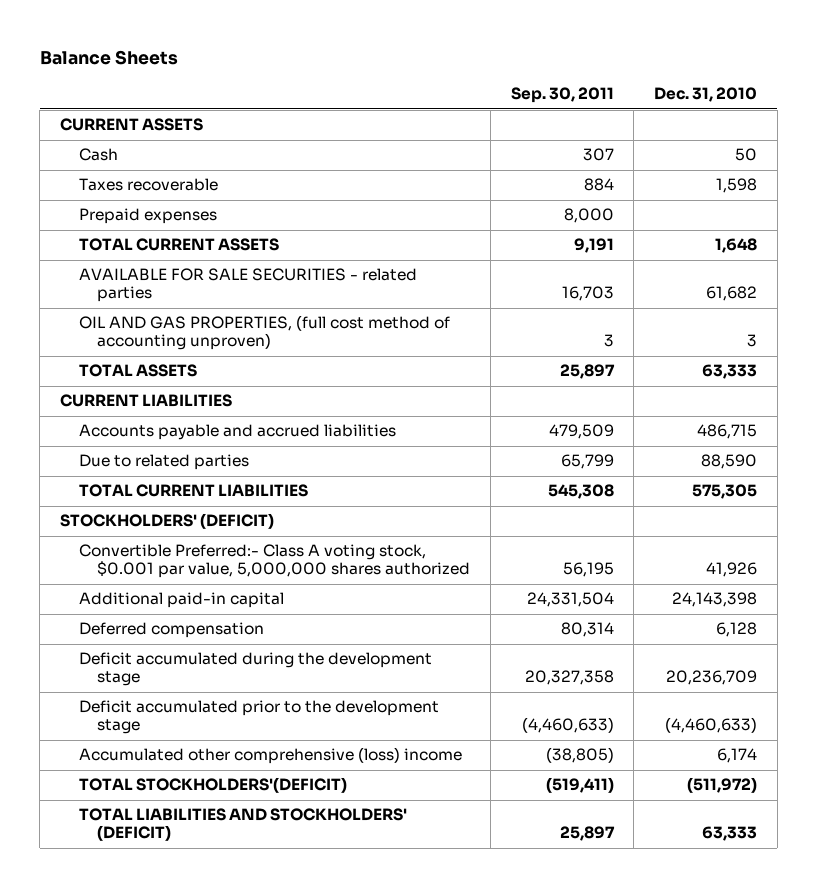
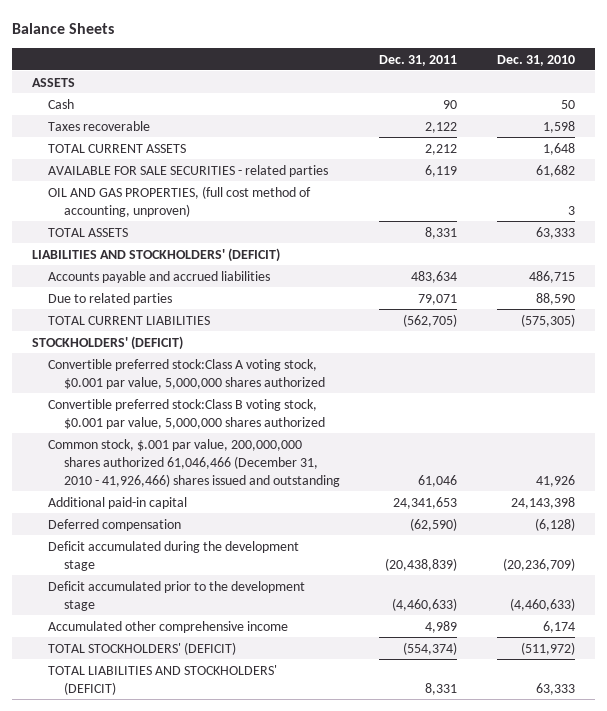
- | Sep. 30, 2011 | Dec. 31, 2010
+ | Dec. 31, 2011 | Dec. 31, 2010
- CURRENT ASSETS
+ ASSETS
- Prepaid expenses | 8,000 |
- OIL AND GAS PROPERTIES, (full cost method of accounting unproven) | 3 | 3
+ OIL AND GAS PROPERTIES, (full cost method of accounting, unproven) | | 3
- CURRENT LIABILITIES
+ LIABILITIES AND STOCKHOLDERS' (DEFICIT)
- TOTAL CURRENT LIABILITIES | 545,308 | 575,305
+ TOTAL CURRENT LIABILITIES | (562,705) | (575,305)
- Convertible Preferred:- Class A voting stock, $0.001 par value, 5,000,000 shares authorized | 56,195 | 41,926
+ Convertible preferred stock:Class A voting stock, $0.001 par value, 5,000,000 shares authorized
+ Convertible preferred stock:Class B voting stock, $0.001 par value, 5,000,000 shares authorized
+ Common stock, $.001 par value, 200,000,000 shares authorized 61,046,466 (December 31, 2010 - 41,926,466) shares issued and outstanding | 61,046 | 41,926
- Deferred compensation | 80,314 | 6,128
- Deficit accumulated during the development stage | 20,327,358 | 20,236,709
+ Deferred compensation | (62,590) | (6,128)
+ Deficit accumulated during the development stage | (20,438,839) | (20,236,709)
- Accumulated other comprehensive (loss) income | (38,805) | 6,174
- TOTAL STOCKHOLDERS'(DEFICIT) | (519,411) | (511,972)
+ Accumulated other comprehensive income | 4,989 | 6,174
+ TOTAL STOCKHOLDERS' (DEFICIT) | (554,374) | (511,972)

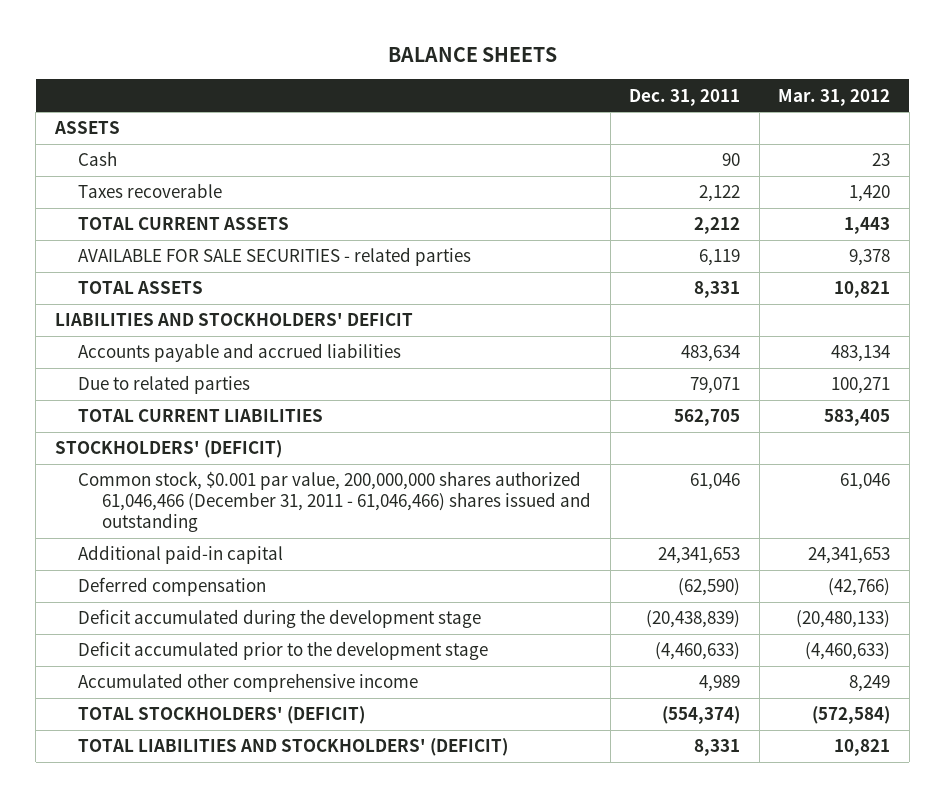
- Balance Sheets
+ BALANCE SHEETS
- | Dec. 31, 2011 | Dec. 31, 2010
+ | Dec. 31, 2011 | Mar. 31, 2012
- OIL AND GAS PROPERTIES, (full cost method of accounting, unproven) | | 3
- LIABILITIES AND STOCKHOLDERS' (DEFICIT)
+ LIABILITIES AND STOCKHOLDERS' DEFICIT
- TOTAL CURRENT LIABILITIES | (562,705) | (575,305)
+ TOTAL CURRENT LIABILITIES | 562,705 | 583,405
- Convertible preferred stock:Class A voting stock, $0.001 par value, 5,000,000 shares authorized
- Convertible preferred stock:Class B voting stock, $0.001 par value, 5,000,000 shares authorized
- Common stock, $.001 par value, 200,000,000 shares authorized 61,046,466 (December 31, 2010 - 41,926,466) shares issued and outstanding | 61,046 | 41,926
+ Common stock, $0.001 par value, 200,000,000 shares authorized 61,046,466 (December 31, 2011 - 61,046,466) shares issued and outstanding | 61,046 | 61,046

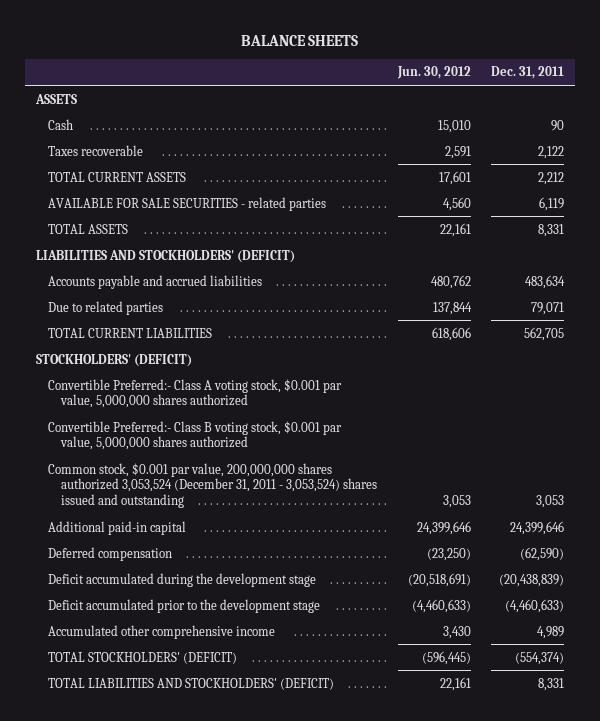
- | Dec. 31, 2011 | Mar. 31, 2012
+ | Jun. 30, 2012 | Dec. 31, 2011
- LIABILITIES AND STOCKHOLDERS' DEFICIT
+ LIABILITIES AND STOCKHOLDERS' (DEFICIT)
- Common stock, $0.001 par value, 200,000,000 shares authorized 61,046,466 (December 31, 2011 - 61,046,466) shares issued and outstanding | 61,046 | 61,046
- Additional paid-in capital | 24,341,653 | 24,341,653
+ Convertible Preferred:- Class A voting stock, $0.001 par value, 5,000,000 shares authorized
+ Convertible Preferred:- Class B voting stock, $0.001 par value, 5,000,000 shares authorized
+ Common stock, $0.001 par value, 200,000,000 shares authorized 3,053,524 (December 31, 2011 - 3,053,524) shares issued and outstanding | 3,053 | 3,053
+ Additional paid-in capital | 24,399,646 | 24,399,646

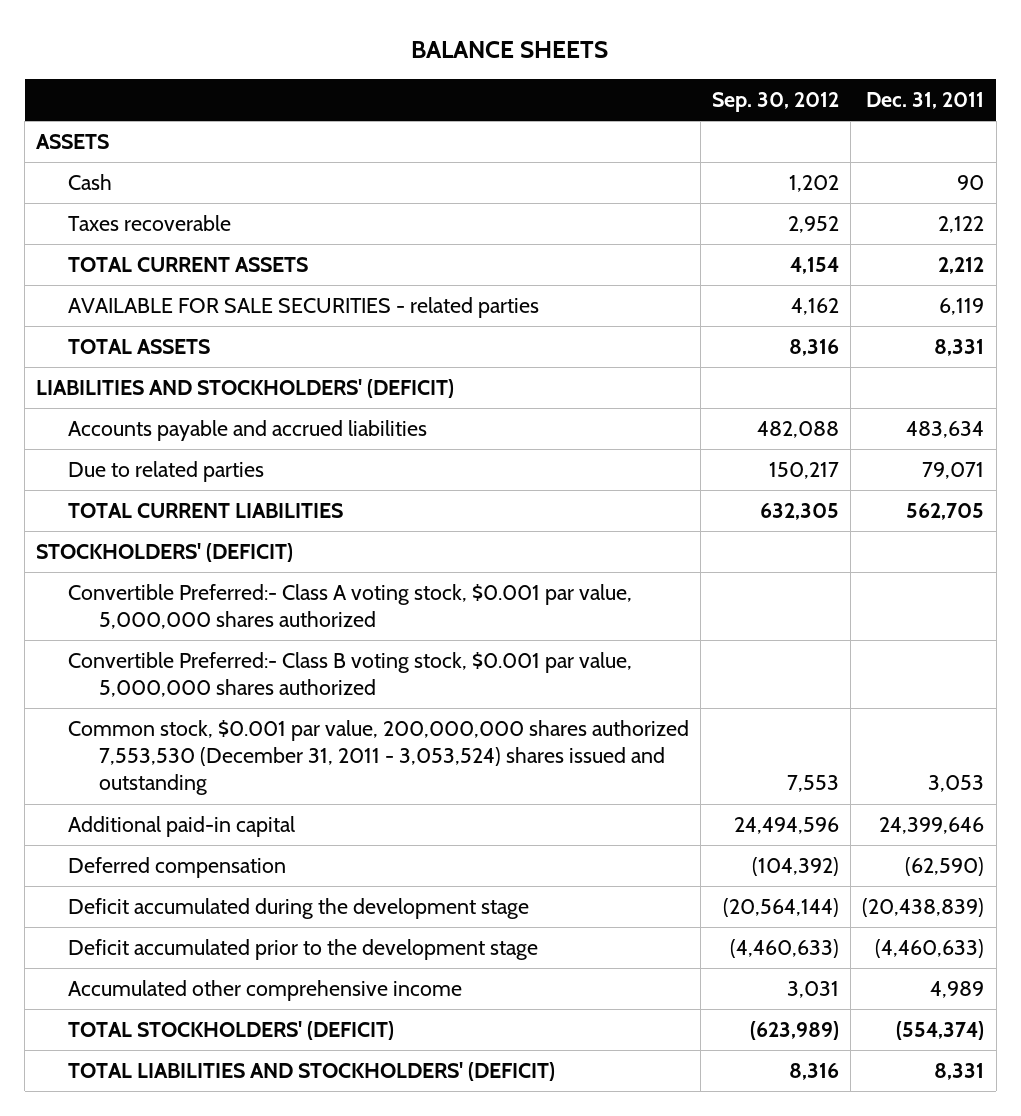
- | Jun. 30, 2012 | Dec. 31, 2011
+ | Sep. 30, 2012 | Dec. 31, 2011
- Common stock, $0.001 par value, 200,000,000 shares authorized 3,053,524 (December 31, 2011 - 3,053,524) shares issued and outstanding | 3,053 | 3,053
+ Common stock, $0.001 par value, 200,000,000 shares authorized 7,553,530 (December 31, 2011 - 3,053,524) shares issued and outstanding | 7,553 | 3,053

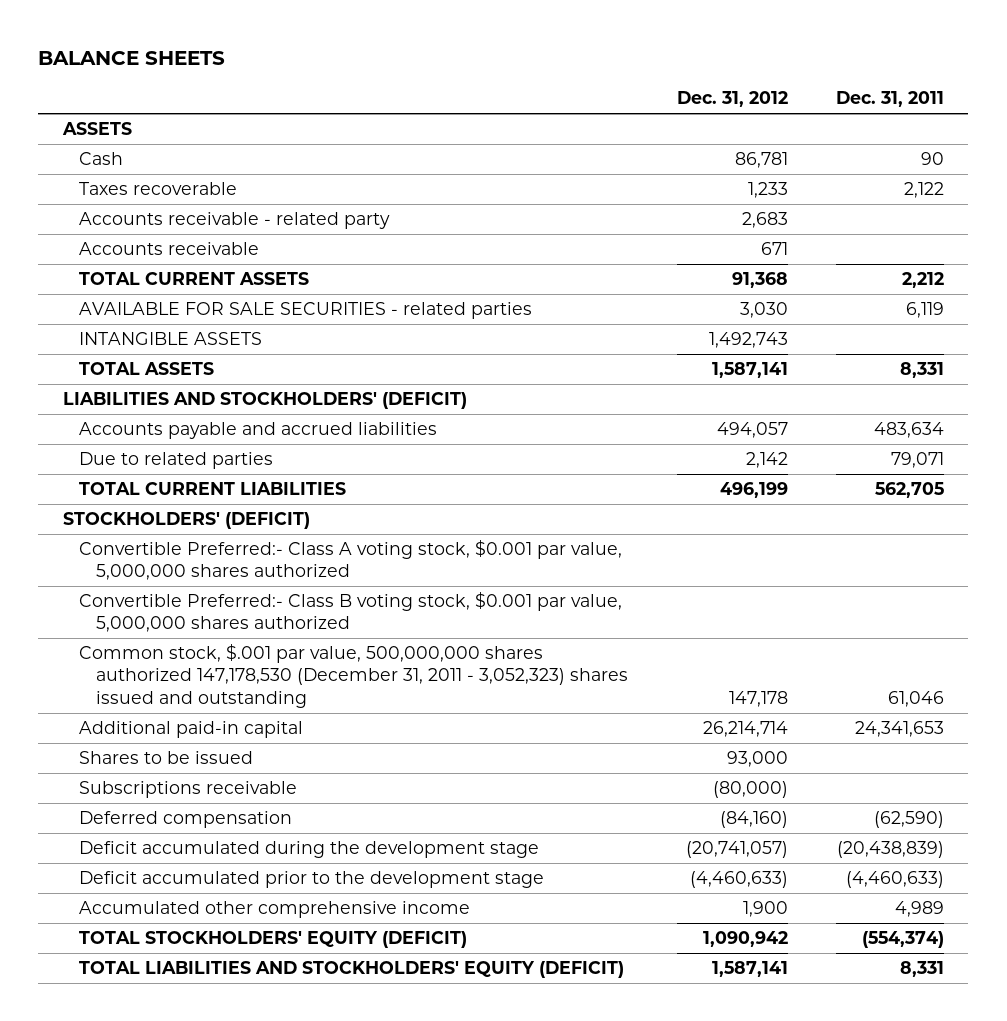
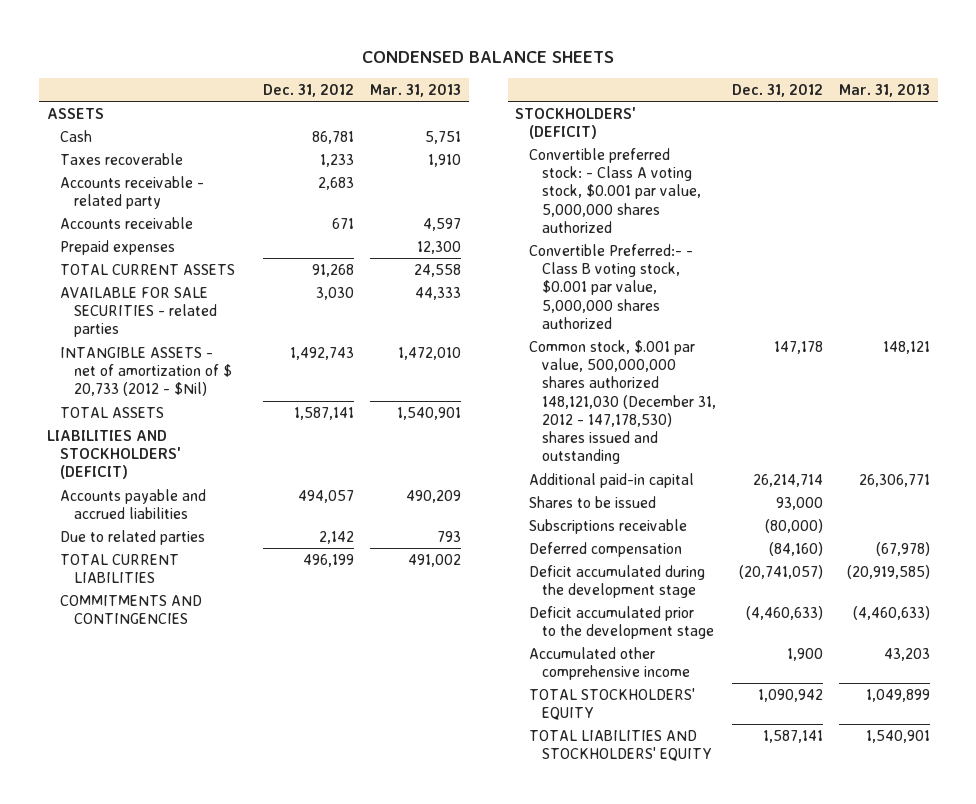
- BALANCE SHEETS
+ CONDENSED BALANCE SHEETS
- | Dec. 31, 2012 | Dec. 31, 2011
+ | Dec. 31, 2012 | Mar. 31, 2013
- TOTAL CURRENT ASSETS | 91,368 | 2,212
+ Prepaid expenses | | 12,300
+ TOTAL CURRENT ASSETS | 91,268 | 24,558
- INTANGIBLE ASSETS | 1,492,743 |
+ INTANGIBLE ASSETS - net of amortization of $ 20,733 (2012 - $Nil) | 1,492,743 | 1,472,010
+ COMMITMENTS AND CONTINGENCIES
- Convertible Preferred:- Class A voting stock, $0.001 par value, 5,000,000 shares authorized
- Convertible Preferred:- Class B voting stock, $0.001 par value, 5,000,000 shares authorized
- Common stock, $.001 par value, 500,000,000 shares authorized 147,178,530 (December 31, 2011 - 3,052,323) shares issued and outstanding | 147,178 | 61,046
+ Convertible preferred stock: - Class A voting stock, $0.001 par value, 5,000,000 shares authorized
+ Convertible Preferred:- - Class B voting stock, $0.001 par value, 5,000,000 shares authorized
+ Common stock, $.001 par value, 500,000,000 shares authorized 148,121,030 (December 31, 2012 - 147,178,530) shares issued and outstanding | 147,178 | 148,121
- TOTAL STOCKHOLDERS' EQUITY (DEFICIT) | 1,090,942 | (554,374)
- TOTAL LIABILITIES AND STOCKHOLDERS' EQUITY (DEFICIT) | 1,587,141 | 8,331
+ TOTAL STOCKHOLDERS' EQUITY | 1,090,942 | 1,049,899
+ TOTAL LIABILITIES AND STOCKHOLDERS' EQUITY | 1,587,141 | 1,540,901

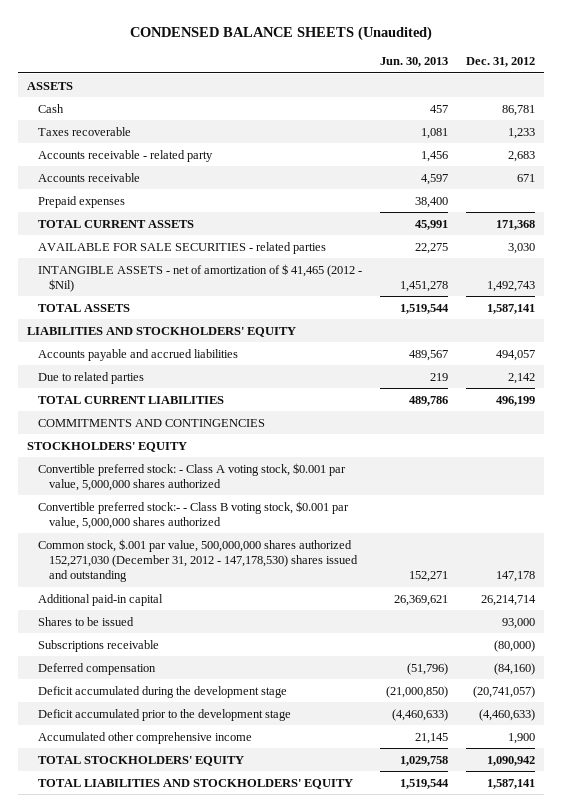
- CONDENSED BALANCE SHEETS
+ CONDENSED BALANCE SHEETS (Unaudited)
- | Dec. 31, 2012 | Mar. 31, 2013
+ | Jun. 30, 2013 | Dec. 31, 2012
- TOTAL CURRENT ASSETS | 91,268 | 24,558
+ TOTAL CURRENT ASSETS | 45,991 | 171,368
- INTANGIBLE ASSETS - net of amortization of $ 20,733 (2012 - $Nil) | 1,492,743 | 1,472,010
+ INTANGIBLE ASSETS - net of amortization of $ 41,465 (2012 - $Nil) | 1,451,278 | 1,492,743
- LIABILITIES AND STOCKHOLDERS' (DEFICIT)
+ LIABILITIES AND STOCKHOLDERS' EQUITY
- STOCKHOLDERS' (DEFICIT)
+ STOCKHOLDERS' EQUITY
- Convertible Preferred:- - Class B voting stock, $0.001 par value, 5,000,000 shares authorized
- Common stock, $.001 par value, 500,000,000 shares authorized 148,121,030 (December 31, 2012 - 147,178,530) shares issued and outstanding | 147,178 | 148,121
+ Convertible preferred stock:- - Class B voting stock, $0.001 par value, 5,000,000 shares authorized
+ Common stock, $.001 par value, 500,000,000 shares authorized 152,271,030 (December 31, 2012 - 147,178,530) shares issued and outstanding | 152,271 | 147,178

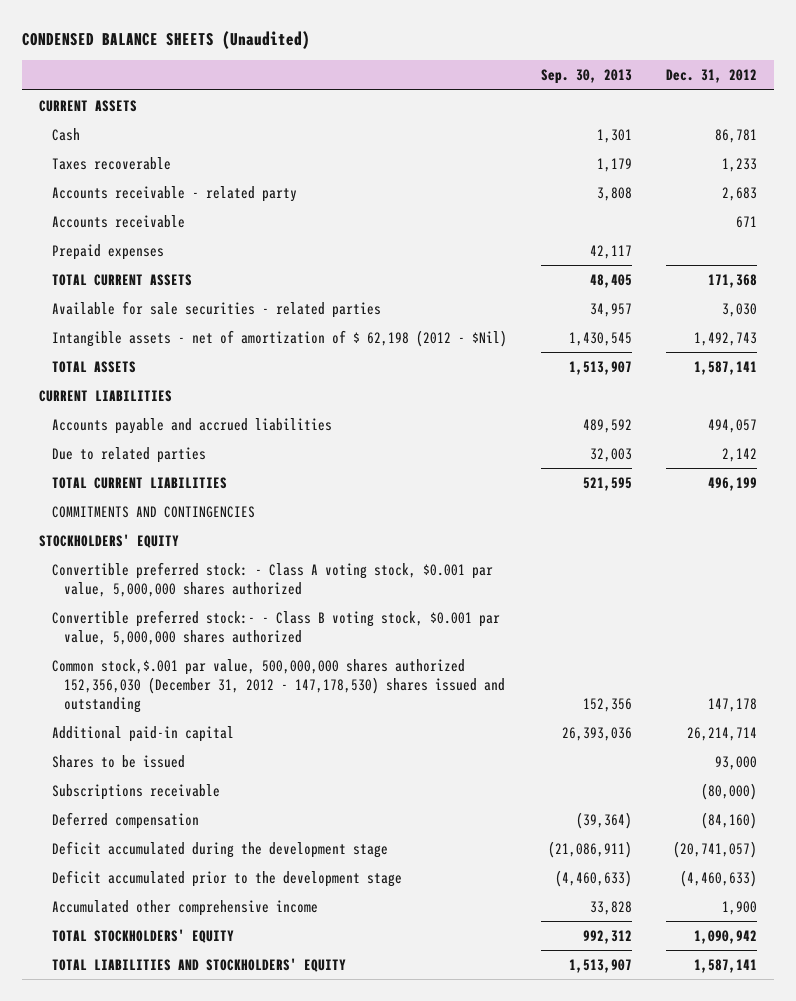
- | Jun. 30, 2013 | Dec. 31, 2012
+ | Sep. 30, 2013 | Dec. 31, 2012
- ASSETS
+ CURRENT ASSETS
- AVAILABLE FOR SALE SECURITIES - related parties | 22,275 | 3,030
- INTANGIBLE ASSETS - net of amortization of $ 41,465 (2012 - $Nil) | 1,451,278 | 1,492,743
+ Available for sale securities - related parties | 34,957 | 3,030
+ Intangible assets - net of amortization of $ 62,198 (2012 - $Nil) | 1,430,545 | 1,492,743
- LIABILITIES AND STOCKHOLDERS' EQUITY
+ CURRENT LIABILITIES
- Common stock, $.001 par value, 500,000,000 shares authorized 152,271,030 (December 31, 2012 - 147,178,530) shares issued and outstanding | 152,271 | 147,178
+ Common stock,$.001 par value, 500,000,000 shares authorized 152,356,030 (December 31, 2012 - 147,178,530) shares issued and outstanding | 152,356 | 147,178

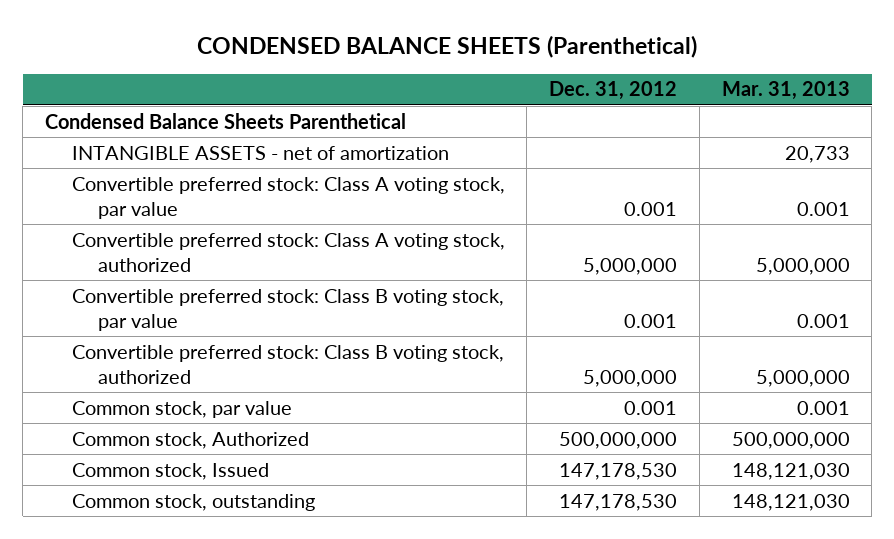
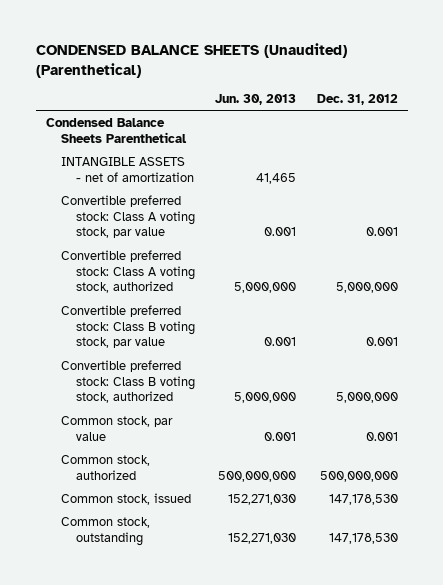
- CONDENSED BALANCE SHEETS (Parenthetical)
+ CONDENSED BALANCE SHEETS (Unaudited) (Parenthetical)
- | Dec. 31, 2012 | Mar. 31, 2013
+ | Jun. 30, 2013 | Dec. 31, 2012
- Common stock, Authorized | 500,000,000 | 500,000,000
- Common stock, Issued | 147,178,530 | 148,121,030
+ Common stock, authorized | 500,000,000 | 500,000,000
+ Common stock, issued | 152,271,030 | 147,178,530

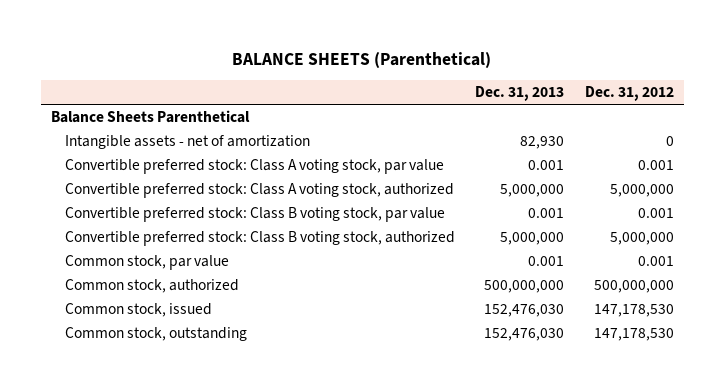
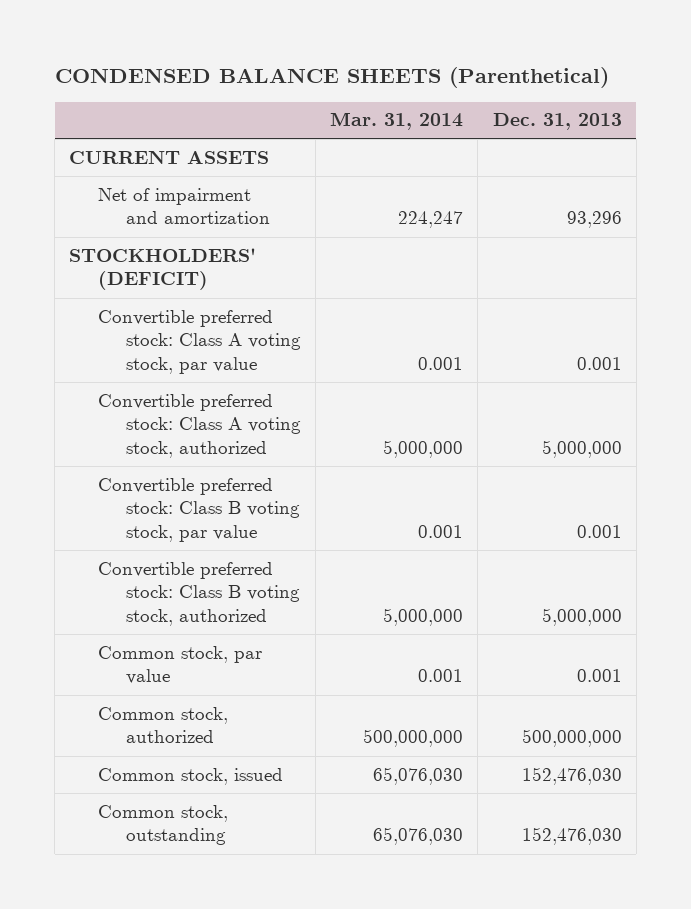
- BALANCE SHEETS (Parenthetical)
+ CONDENSED BALANCE SHEETS (Parenthetical)
- | Dec. 31, 2013 | Dec. 31, 2012
+ | Mar. 31, 2014 | Dec. 31, 2013
- Balance Sheets Parenthetical
- Intangible assets - net of amortization | 82,930 | 0
+ CURRENT ASSETS
+ Net of impairment and amortization | 224,247 | 93,296
+ STOCKHOLDERS' (DEFICIT)

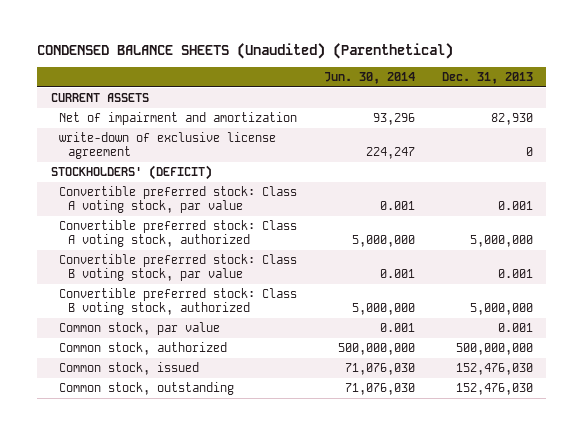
- CONDENSED BALANCE SHEETS (Parenthetical)
+ CONDENSED BALANCE SHEETS (Unaudited) (Parenthetical)
- | Mar. 31, 2014 | Dec. 31, 2013
+ | Jun. 30, 2014 | Dec. 31, 2013
- Net of impairment and amortization | 224,247 | 93,296
+ Net of impairment and amortization | 93,296 | 82,930
+ write-down of exclusive license agreement | 224,247 | 0

